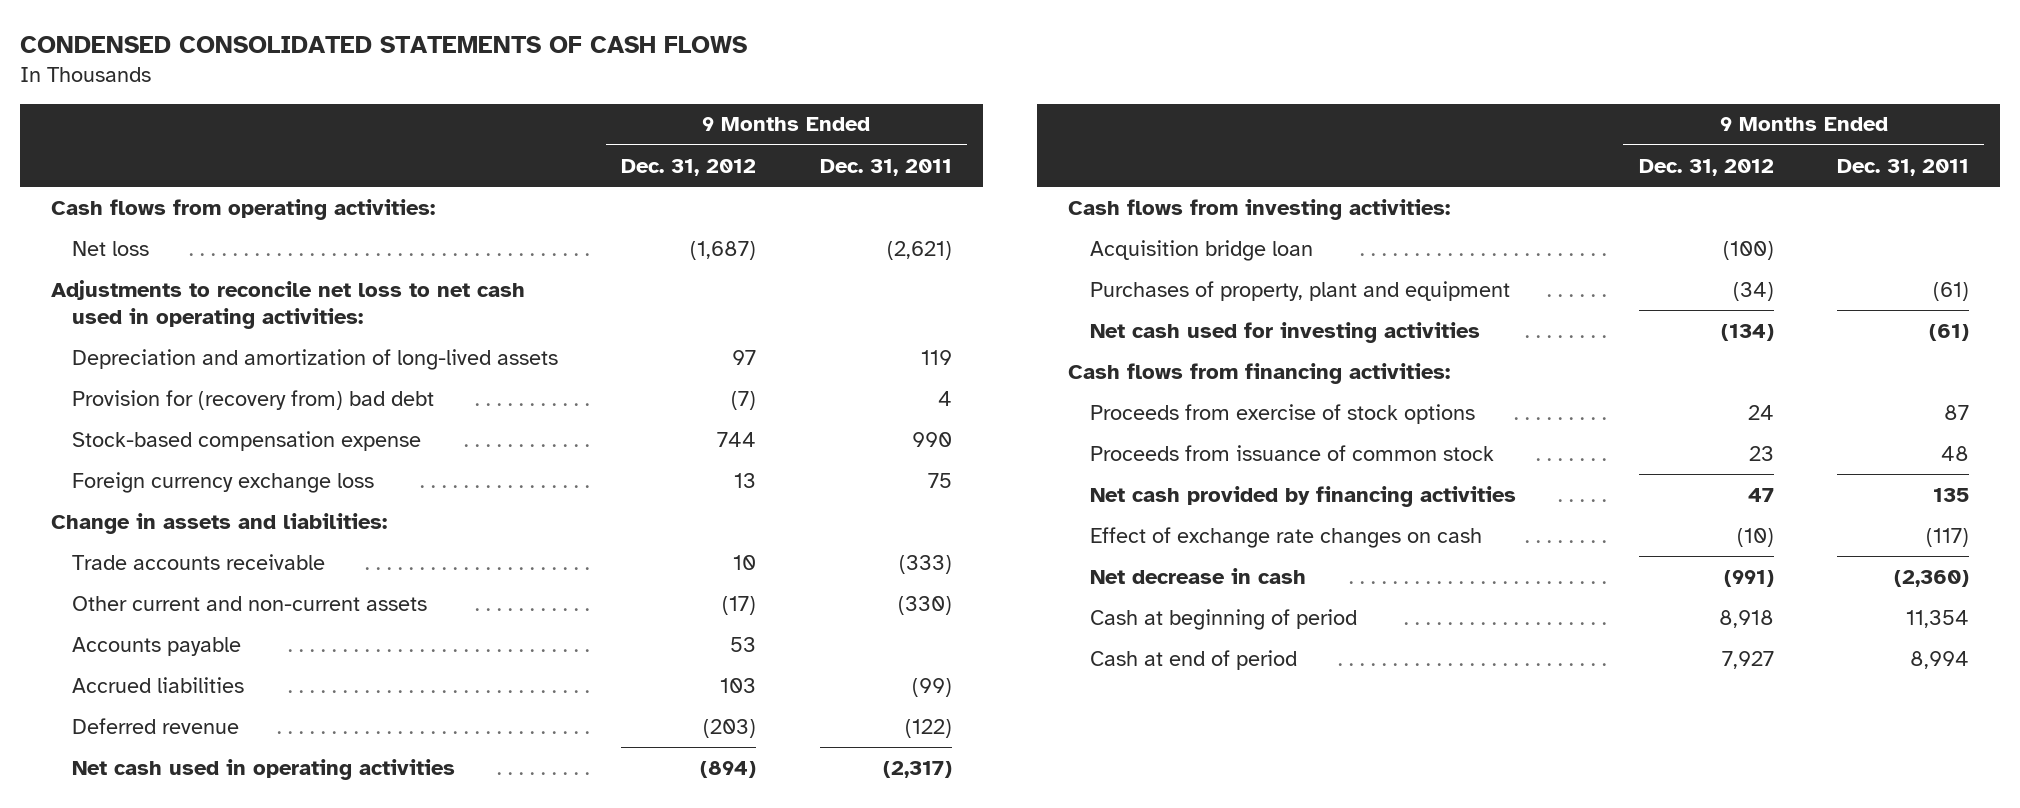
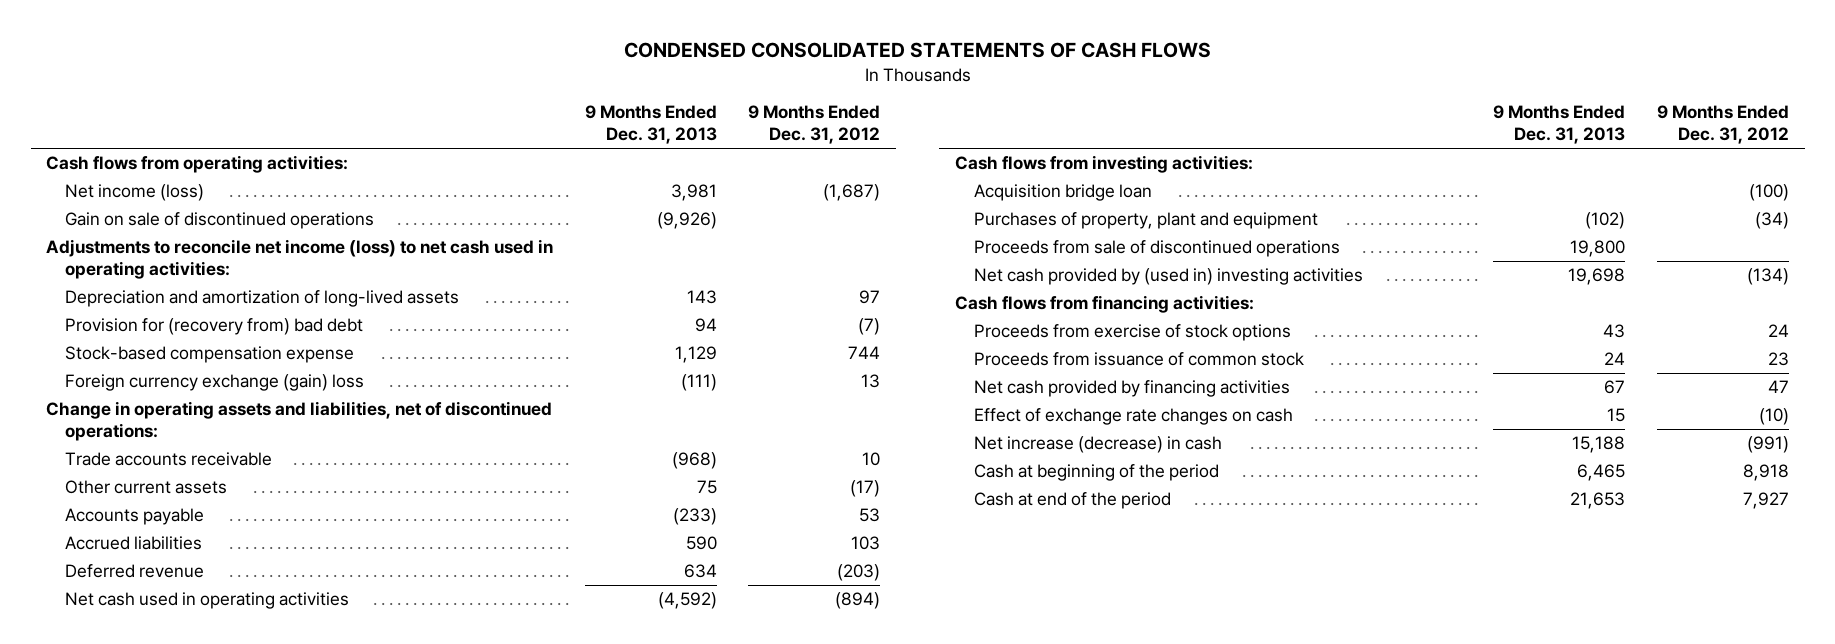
- | 9 Months Ended Dec. 31, 2012 | 9 Months Ended Dec. 31, 2011
+ | 9 Months Ended Dec. 31, 2013 | 9 Months Ended Dec. 31, 2012
- Net loss | (1,687) | (2,621)
- Adjustments to reconcile net loss to net cash used in operating activities:
+ Net income (loss) | 3,981 | (1,687)
+ Gain on sale of discontinued operations | (9,926) |
+ Adjustments to reconcile net income (loss) to net cash used in operating activities:
- Foreign currency exchange loss | 13 | 75
- Change in assets and liabilities:
+ Foreign currency exchange (gain) loss | (111) | 13
+ Change in operating assets and liabilities, net of discontinued operations:
- Other current and non-current assets | (17) | (330)
+ Other current assets | 75 | (17)
- Net cash used for investing activities | (134) | (61)
+ Proceeds from sale of discontinued operations | 19,800 |
+ Net cash provided by (used in) investing activities | 19,698 | (134)
- Net decrease in cash | (991) | (2,360)
- Cash at beginning of period | 8,918 | 11,354
- Cash at end of period | 7,927 | 8,994
+ Net increase (decrease) in cash | 15,188 | (991)
+ Cash at beginning of the period | 6,465 | 8,918
+ Cash at end of the period | 21,653 | 7,927

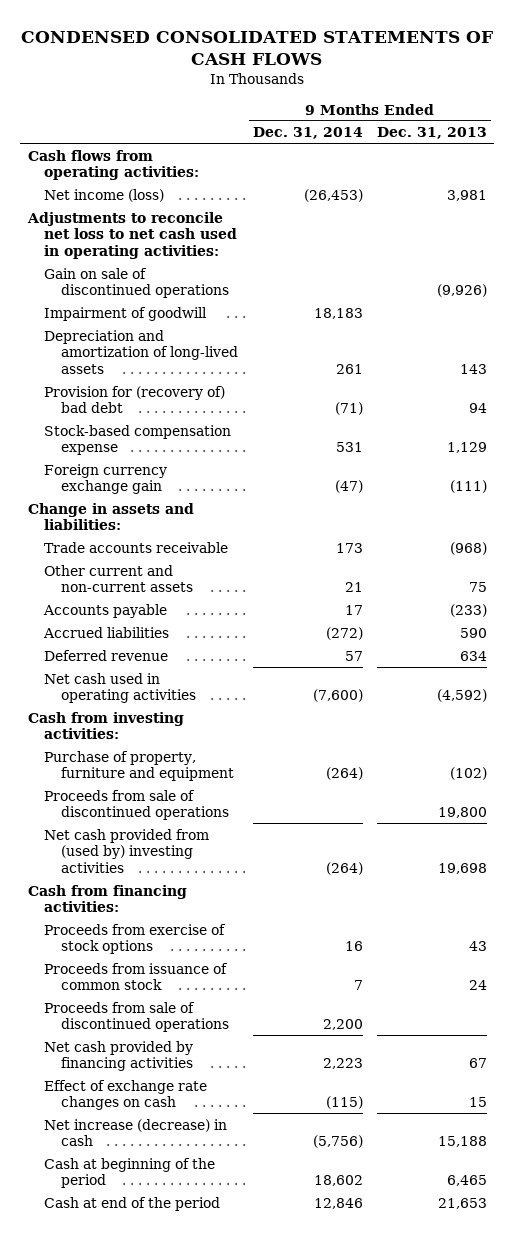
- | 9 Months Ended Dec. 31, 2013 | 9 Months Ended Dec. 31, 2012
+ | 9 Months Ended Dec. 31, 2014 | 9 Months Ended Dec. 31, 2013
+ Adjustments to reconcile net loss to net cash used in operating activities:
- Adjustments to reconcile net income (loss) to net cash used in operating activities:
+ Impairment of goodwill | 18,183 |
- Provision for (recovery from) bad debt | 94 | (7)
+ Provision for (recovery of) bad debt | (71) | 94
- Foreign currency exchange (gain) loss | (111) | 13
- Change in operating assets and liabilities, net of discontinued operations:
+ Foreign currency exchange gain | (47) | (111)
+ Change in assets and liabilities:
- Other current assets | 75 | (17)
+ Other current and non-current assets | 21 | 75
- Cash flows from investing activities:
- Acquisition bridge loan | | (100)
- Purchases of property, plant and equipment | (102) | (34)
+ Cash from investing activities:
+ Purchase of property, furniture and equipment | (264) | (102)
- Net cash provided by (used in) investing activities | 19,698 | (134)
- Cash flows from financing activities:
+ Net cash provided from (used by) investing activities | (264) | 19,698
+ Cash from financing activities:
+ Proceeds from sale of discontinued operations | 2,200 |

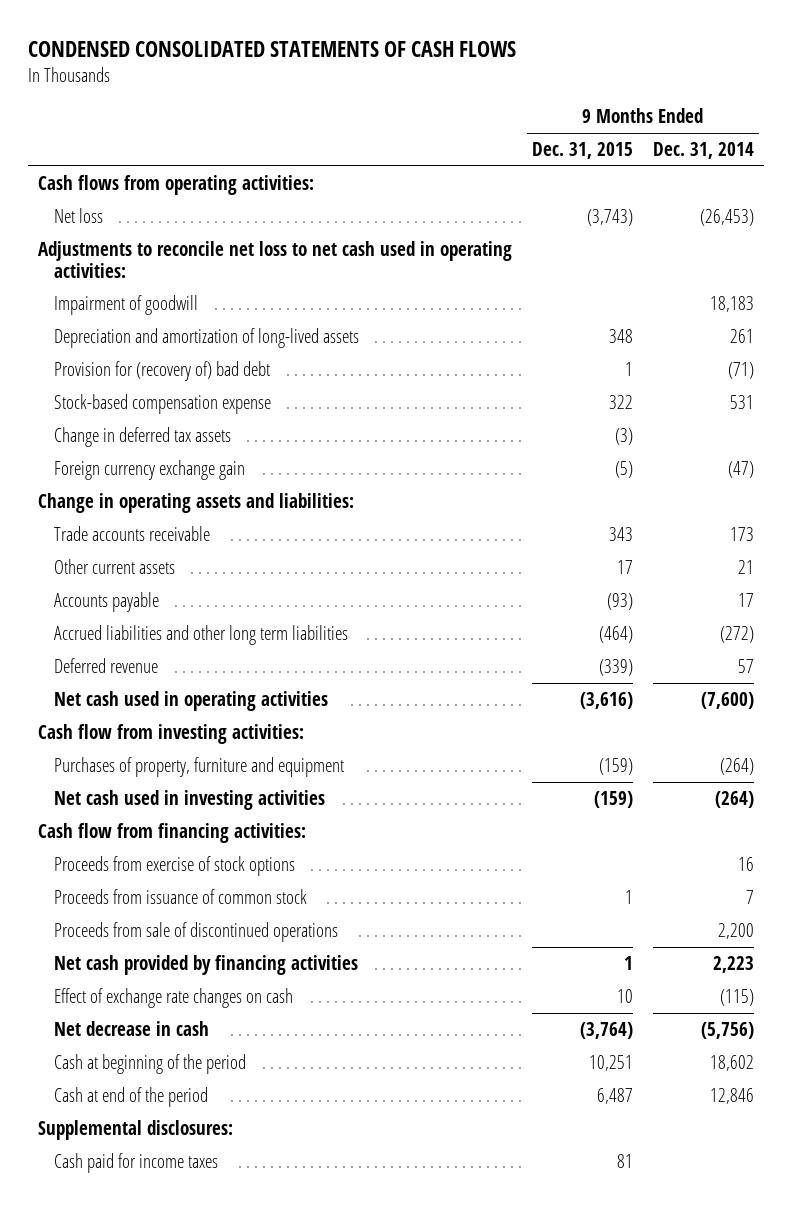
- | 9 Months Ended Dec. 31, 2014 | 9 Months Ended Dec. 31, 2013
+ | 9 Months Ended Dec. 31, 2015 | 9 Months Ended Dec. 31, 2014
- Net income (loss) | (26,453) | 3,981
+ Net loss | (3,743) | (26,453)
- Gain on sale of discontinued operations | | (9,926)
+ Change in deferred tax assets | (3) |
- Change in assets and liabilities:
+ Change in operating assets and liabilities:
- Other current and non-current assets | 21 | 75
+ Other current assets | 17 | 21
- Accrued liabilities | (272) | 590
+ Accrued liabilities and other long term liabilities | (464) | (272)
- Cash from investing activities:
- Purchase of property, furniture and equipment | (264) | (102)
- Proceeds from sale of discontinued operations | | 19,800
- Net cash provided from (used by) investing activities | (264) | 19,698
- Cash from financing activities:
+ Cash flow from investing activities:
+ Purchases of property, furniture and equipment | (159) | (264)
+ Net cash used in investing activities | (159) | (264)
+ Cash flow from financing activities:
- Net increase (decrease) in cash | (5,756) | 15,188
+ Net decrease in cash | (3,764) | (5,756)
+ Supplemental disclosures:
+ Cash paid for income taxes | 81 |

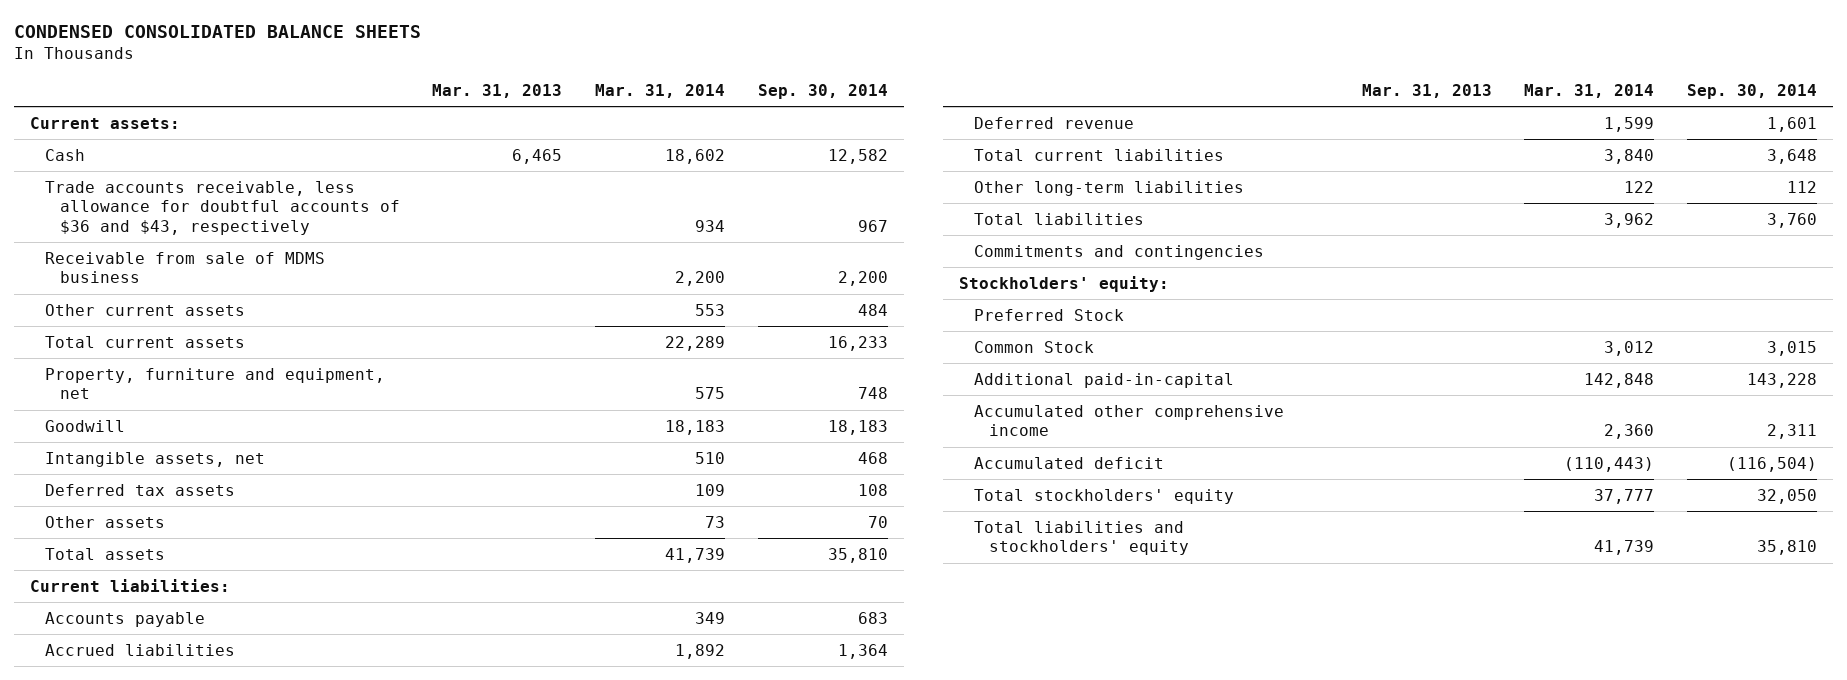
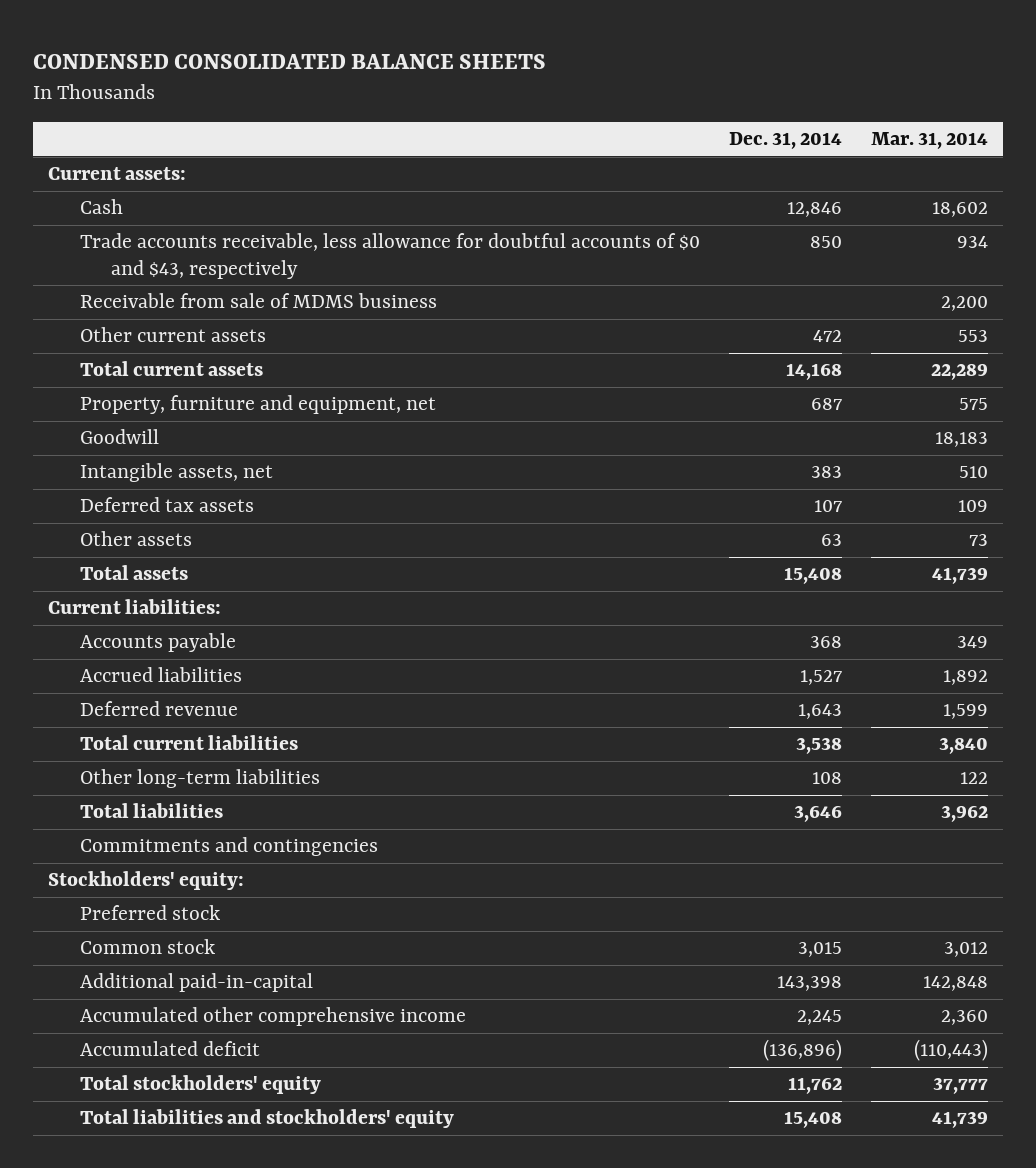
- | Mar. 31, 2013 | Mar. 31, 2014 | Sep. 30, 2014
+ | Dec. 31, 2014 | Mar. 31, 2014
- Trade accounts receivable, less allowance for doubtful accounts of $36 and $43, respectively | | 934 | 967
+ Trade accounts receivable, less allowance for doubtful accounts of $0 and $43, respectively | 850 | 934
- Preferred Stock
- Common Stock | | 3,012 | 3,015
+ Preferred stock
+ Common stock | 3,015 | 3,012

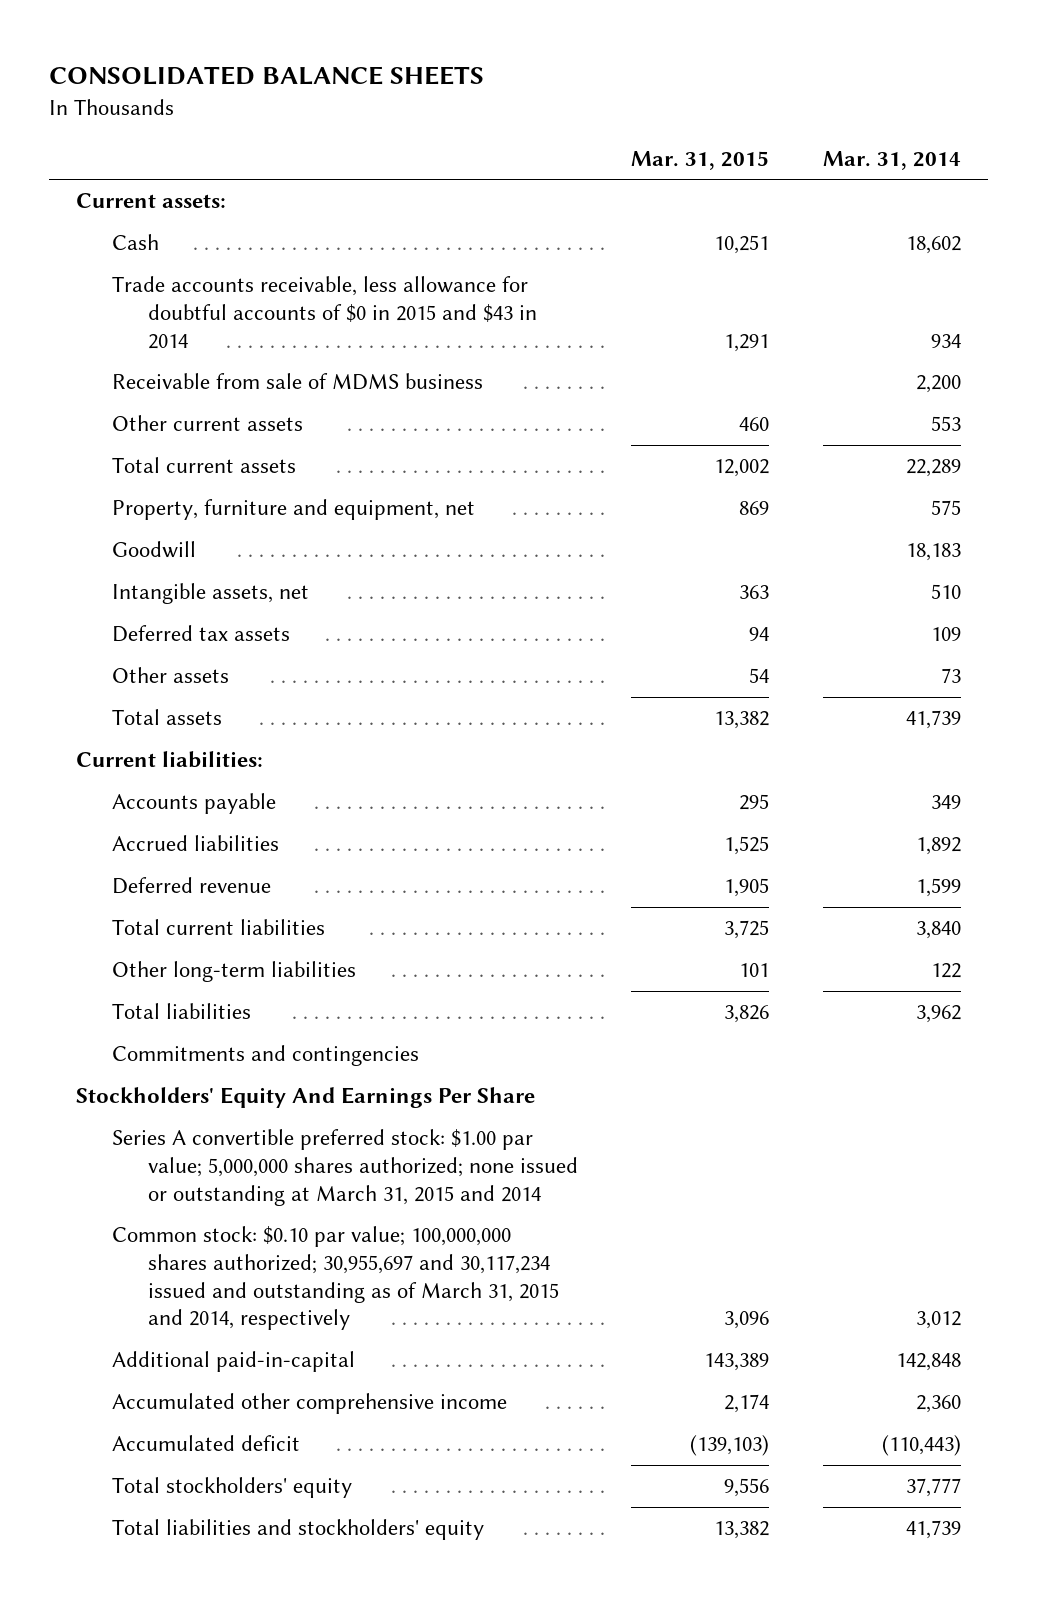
- CONDENSED CONSOLIDATED BALANCE SHEETS
+ CONSOLIDATED BALANCE SHEETS
- | Dec. 31, 2014 | Mar. 31, 2014
+ | Mar. 31, 2015 | Mar. 31, 2014
- Trade accounts receivable, less allowance for doubtful accounts of $0 and $43, respectively | 850 | 934
+ Trade accounts receivable, less allowance for doubtful accounts of $0 in 2015 and $43 in 2014 | 1,291 | 934
- Stockholders' equity:
- Preferred stock
- Common stock | 3,015 | 3,012
+ Stockholders' Equity And Earnings Per Share
+ Series A convertible preferred stock: $1.00 par value; 5,000,000 shares authorized; none issued or outstanding at March 31, 2015 and 2014
+ Common stock: $0.10 par value; 100,000,000 shares authorized; 30,955,697 and 30,117,234 issued and outstanding as of March 31, 2015 and 2014, respectively | 3,096 | 3,012

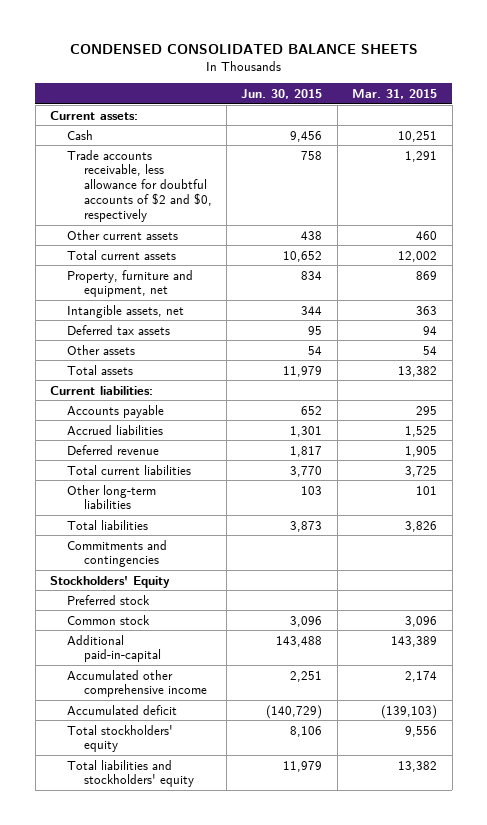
- CONSOLIDATED BALANCE SHEETS
+ CONDENSED CONSOLIDATED BALANCE SHEETS
- | Mar. 31, 2015 | Mar. 31, 2014
+ | Jun. 30, 2015 | Mar. 31, 2015
- Trade accounts receivable, less allowance for doubtful accounts of $0 in 2015 and $43 in 2014 | 1,291 | 934
- Receivable from sale of MDMS business | | 2,200
+ Trade accounts receivable, less allowance for doubtful accounts of $2 and $0, respectively | 758 | 1,291
- Goodwill | | 18,183
- Stockholders' Equity And Earnings Per Share
- Series A convertible preferred stock: $1.00 par value; 5,000,000 shares authorized; none issued or outstanding at March 31, 2015 and 2014
- Common stock: $0.10 par value; 100,000,000 shares authorized; 30,955,697 and 30,117,234 issued and outstanding as of March 31, 2015 and 2014, respectively | 3,096 | 3,012
+ Stockholders' Equity
+ Preferred stock
+ Common stock | 3,096 | 3,096

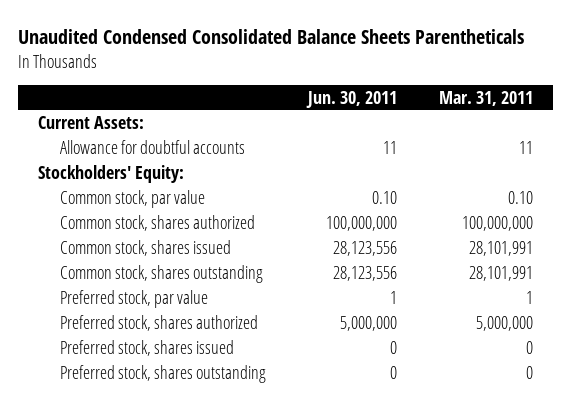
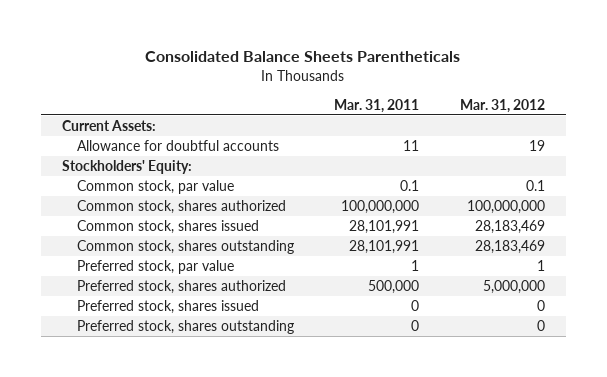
- Unaudited Condensed Consolidated Balance Sheets Parentheticals
+ Consolidated Balance Sheets Parentheticals
- | Jun. 30, 2011 | Mar. 31, 2011
+ | Mar. 31, 2011 | Mar. 31, 2012
- Common stock, par value | 0.10 | 0.10
+ Common stock, par value | 0.1 | 0.1
- Preferred stock, shares authorized | 5,000,000 | 5,000,000
+ Preferred stock, shares authorized | 500,000 | 5,000,000

